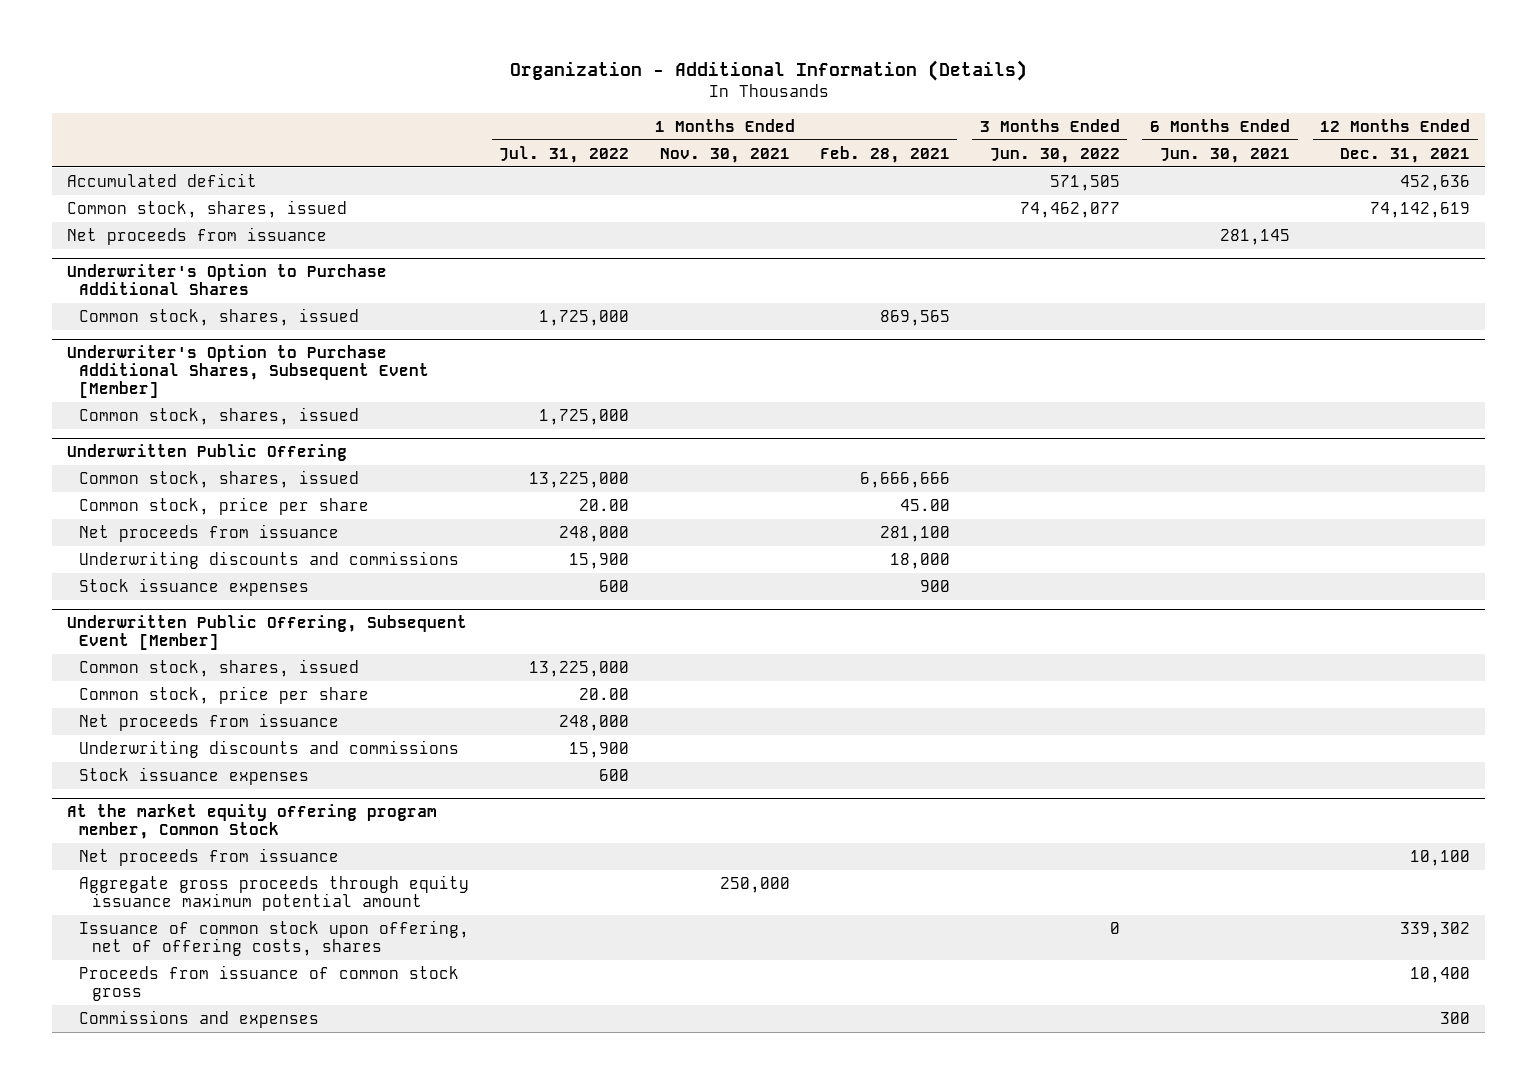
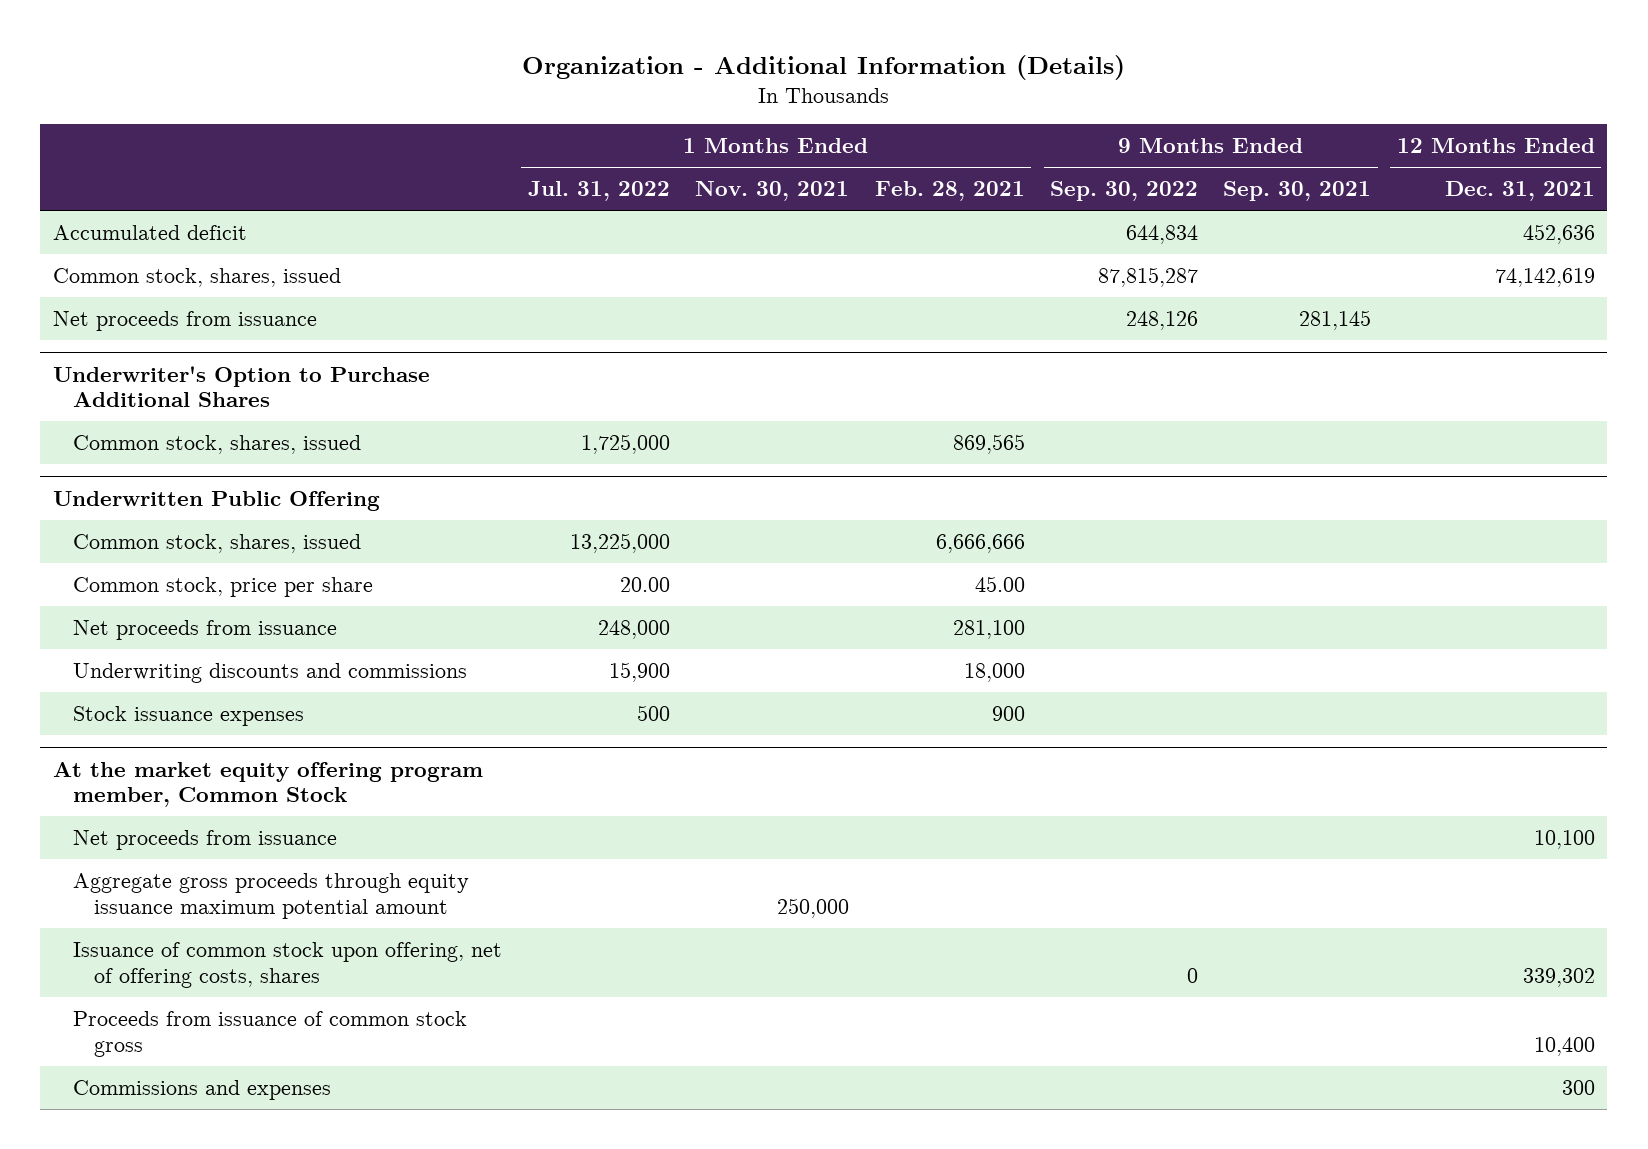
- | 1 Months Ended Jul. 31, 2022 | 1 Months Ended Nov. 30, 2021 | 1 Months Ended Feb. 28, 2021 | 3 Months Ended Jun. 30, 2022 | 6 Months Ended Jun. 30, 2021 | 12 Months Ended Dec. 31, 2021
+ | 1 Months Ended Jul. 31, 2022 | 1 Months Ended Nov. 30, 2021 | 1 Months Ended Feb. 28, 2021 | 9 Months Ended Sep. 30, 2022 | 9 Months Ended Sep. 30, 2021 | 12 Months Ended Dec. 31, 2021
- Underwriter's Option to Purchase Additional Shares, Subsequent Event [Member]
- Common stock, shares, issued | 1,725,000 | | | | |
@ Underwritten Public Offering
- Stock issuance expenses | 600 | | 900 | | |
- Underwritten Public Offering, Subsequent Event [Member]
- Common stock, shares, issued | 13,225,000 | | | | |
- Common stock, price per share | 20.00 | | | | |
- Net proceeds from issuance | 248,000 | | | | |
- Underwriting discounts and commissions | 15,900 | | | | |
- Stock issuance expenses | 600 | | | | |
@ Underwritten Public Offering
+ Stock issuance expenses | 500 | | 900 | | |

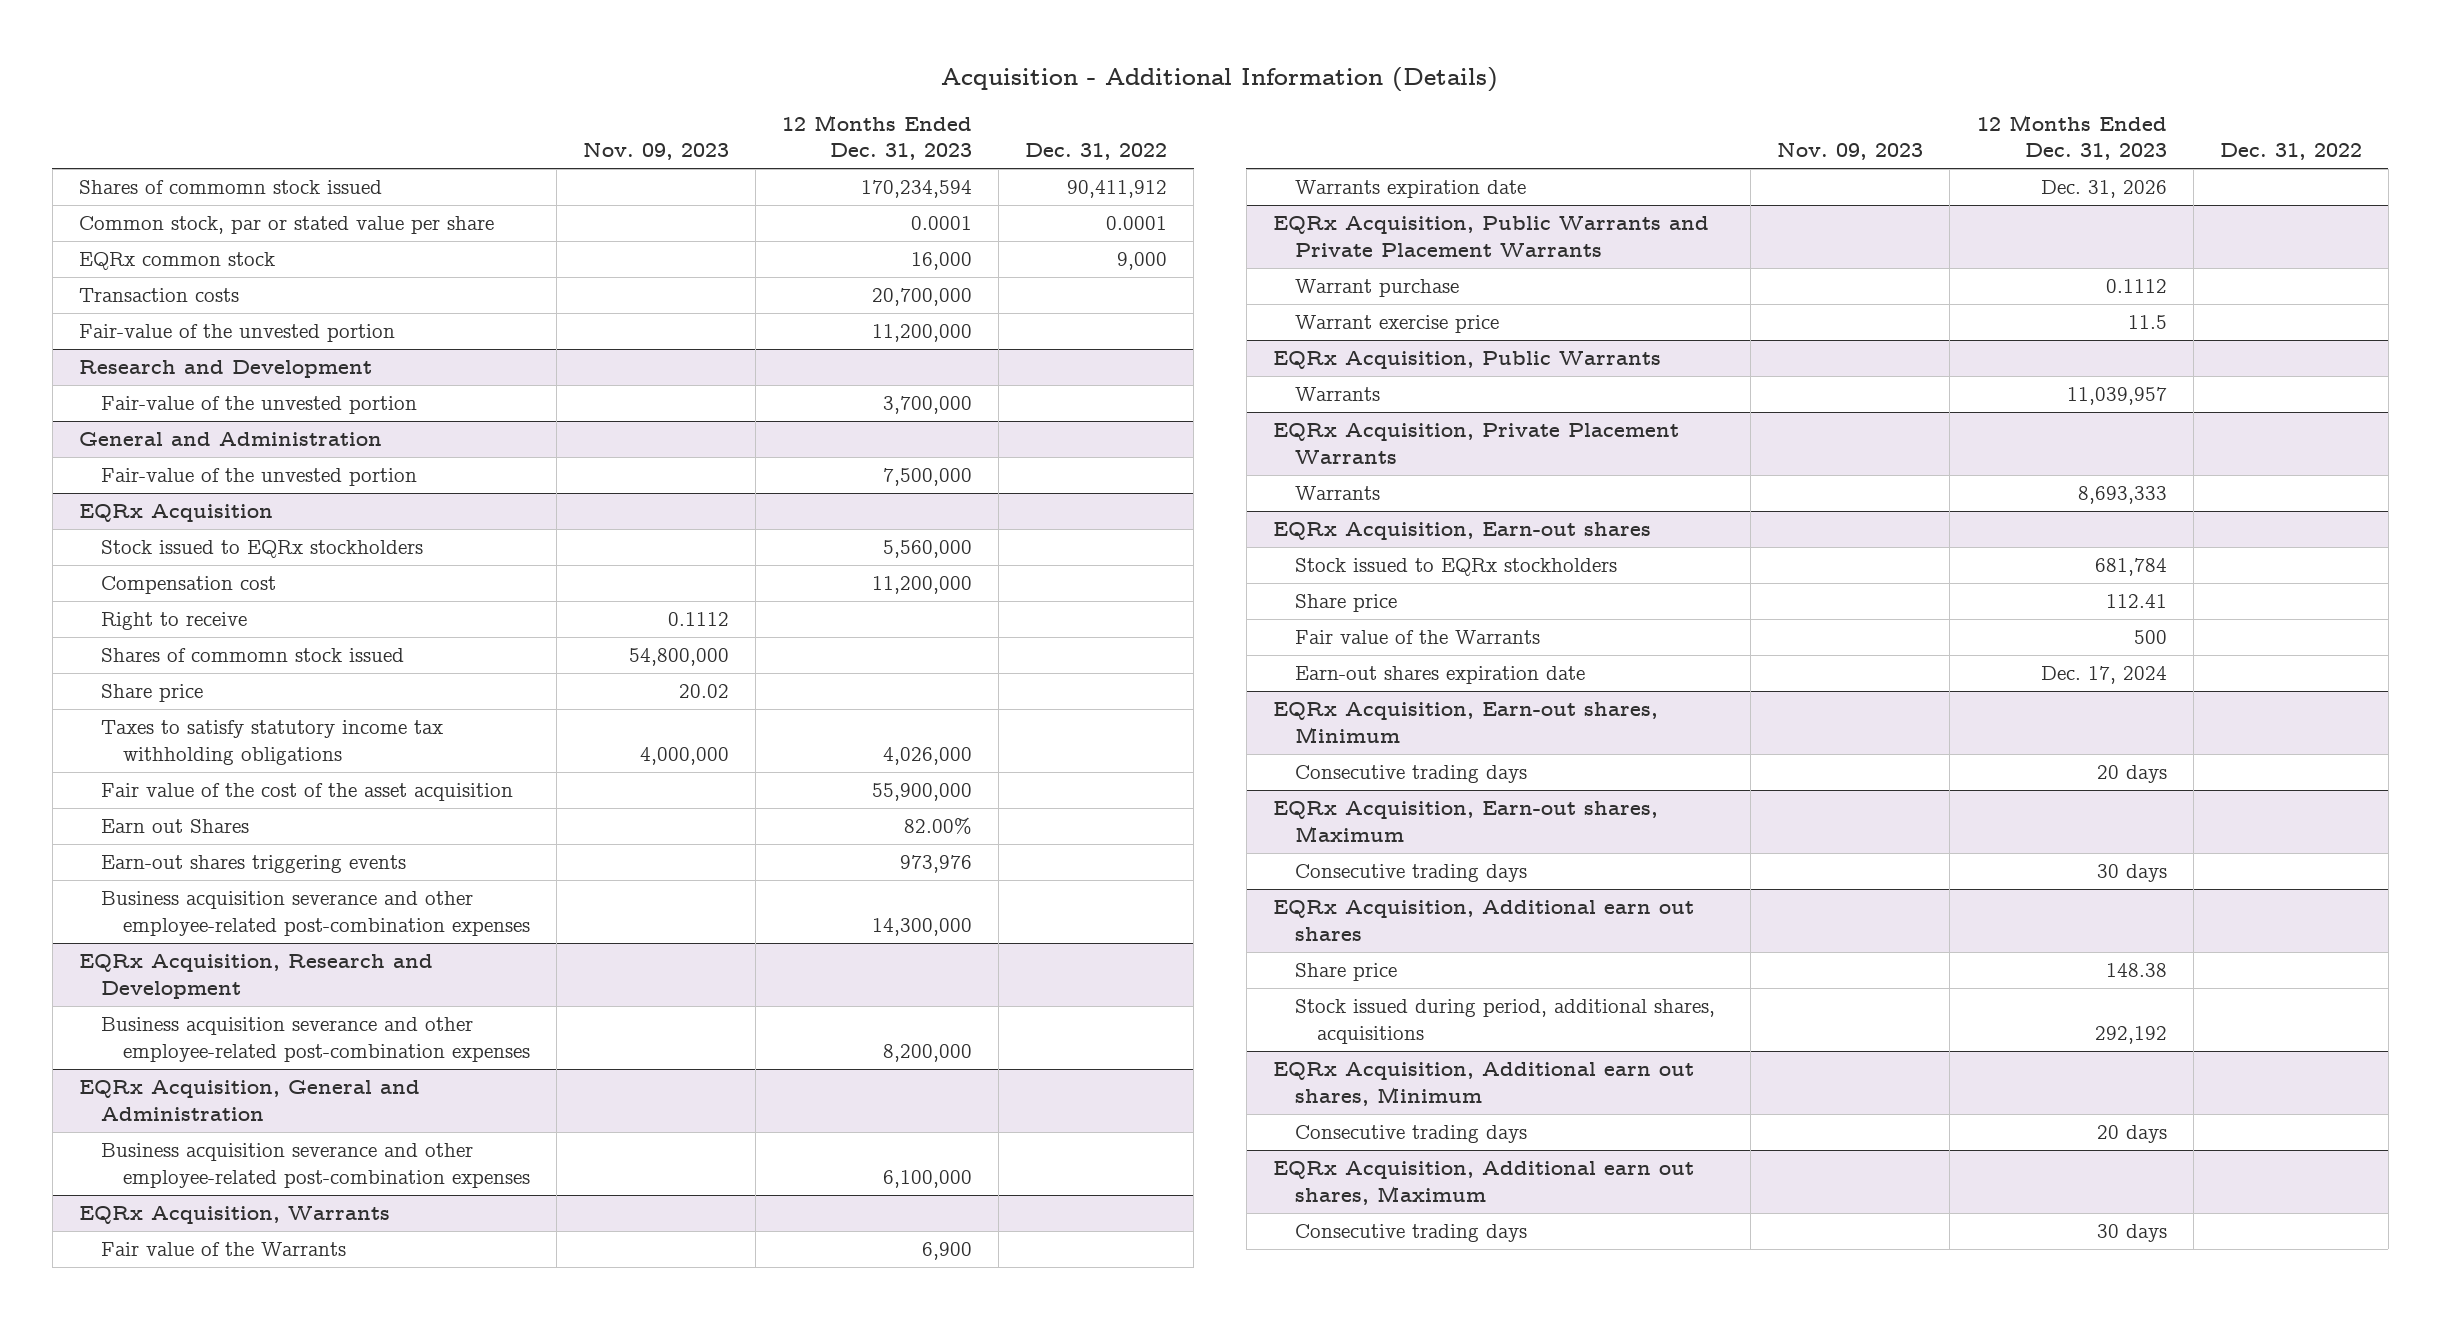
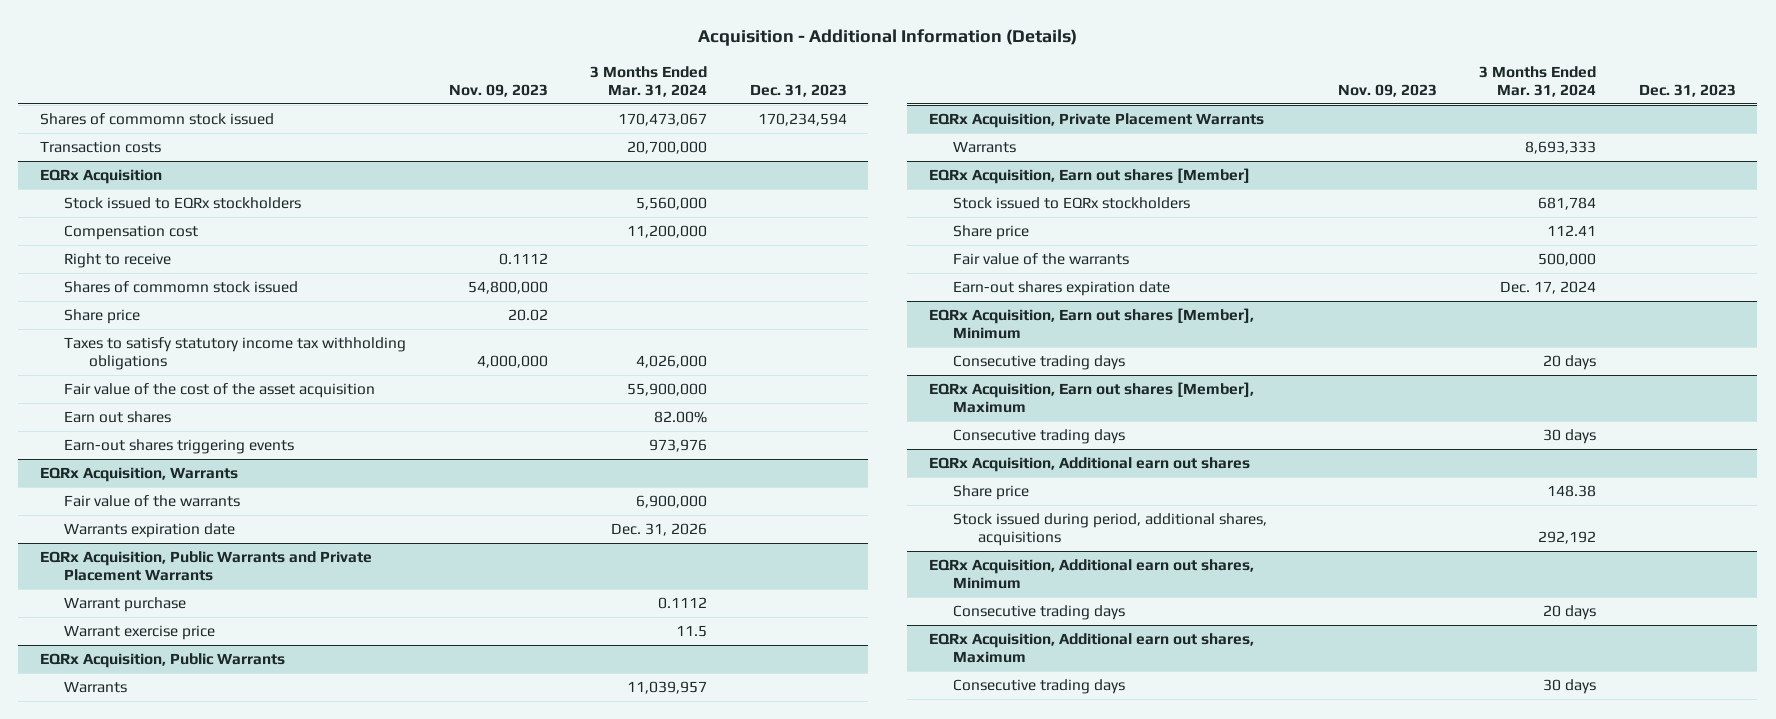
- | Nov. 09, 2023 | 12 Months Ended Dec. 31, 2023 | Dec. 31, 2022
+ | Nov. 09, 2023 | 3 Months Ended Mar. 31, 2024 | Dec. 31, 2023
- Common stock, par or stated value per share | | 0.0001 | 0.0001
- EQRx common stock | | 16,000 | 9,000
- Fair-value of the unvested portion | | 11,200,000 |
- Research and Development
- Fair-value of the unvested portion | | 3,700,000 |
- General and Administration
- Fair-value of the unvested portion | | 7,500,000 |
@ EQRx Acquisition
- Earn out Shares | | 82.00% |
+ Earn out shares | | 82.00% |
- Business acquisition severance and other employee-related post-combination expenses | | 14,300,000 |
- EQRx Acquisition, Research and Development
- Business acquisition severance and other employee-related post-combination expenses | | 8,200,000 |
- EQRx Acquisition, General and Administration
- Business acquisition severance and other employee-related post-combination expenses | | 6,100,000 |
@ EQRx Acquisition, Warrants
- Fair value of the Warrants | | 6,900 |
+ Fair value of the warrants | | 6,900,000 |
- EQRx Acquisition, Earn-out shares
+ EQRx Acquisition, Earn out shares [Member]
- Fair value of the Warrants | | 500 |
+ Fair value of the warrants | | 500,000 |
- EQRx Acquisition, Earn-out shares, Minimum
+ EQRx Acquisition, Earn out shares [Member], Minimum
- EQRx Acquisition, Earn-out shares, Maximum
+ EQRx Acquisition, Earn out shares [Member], Maximum

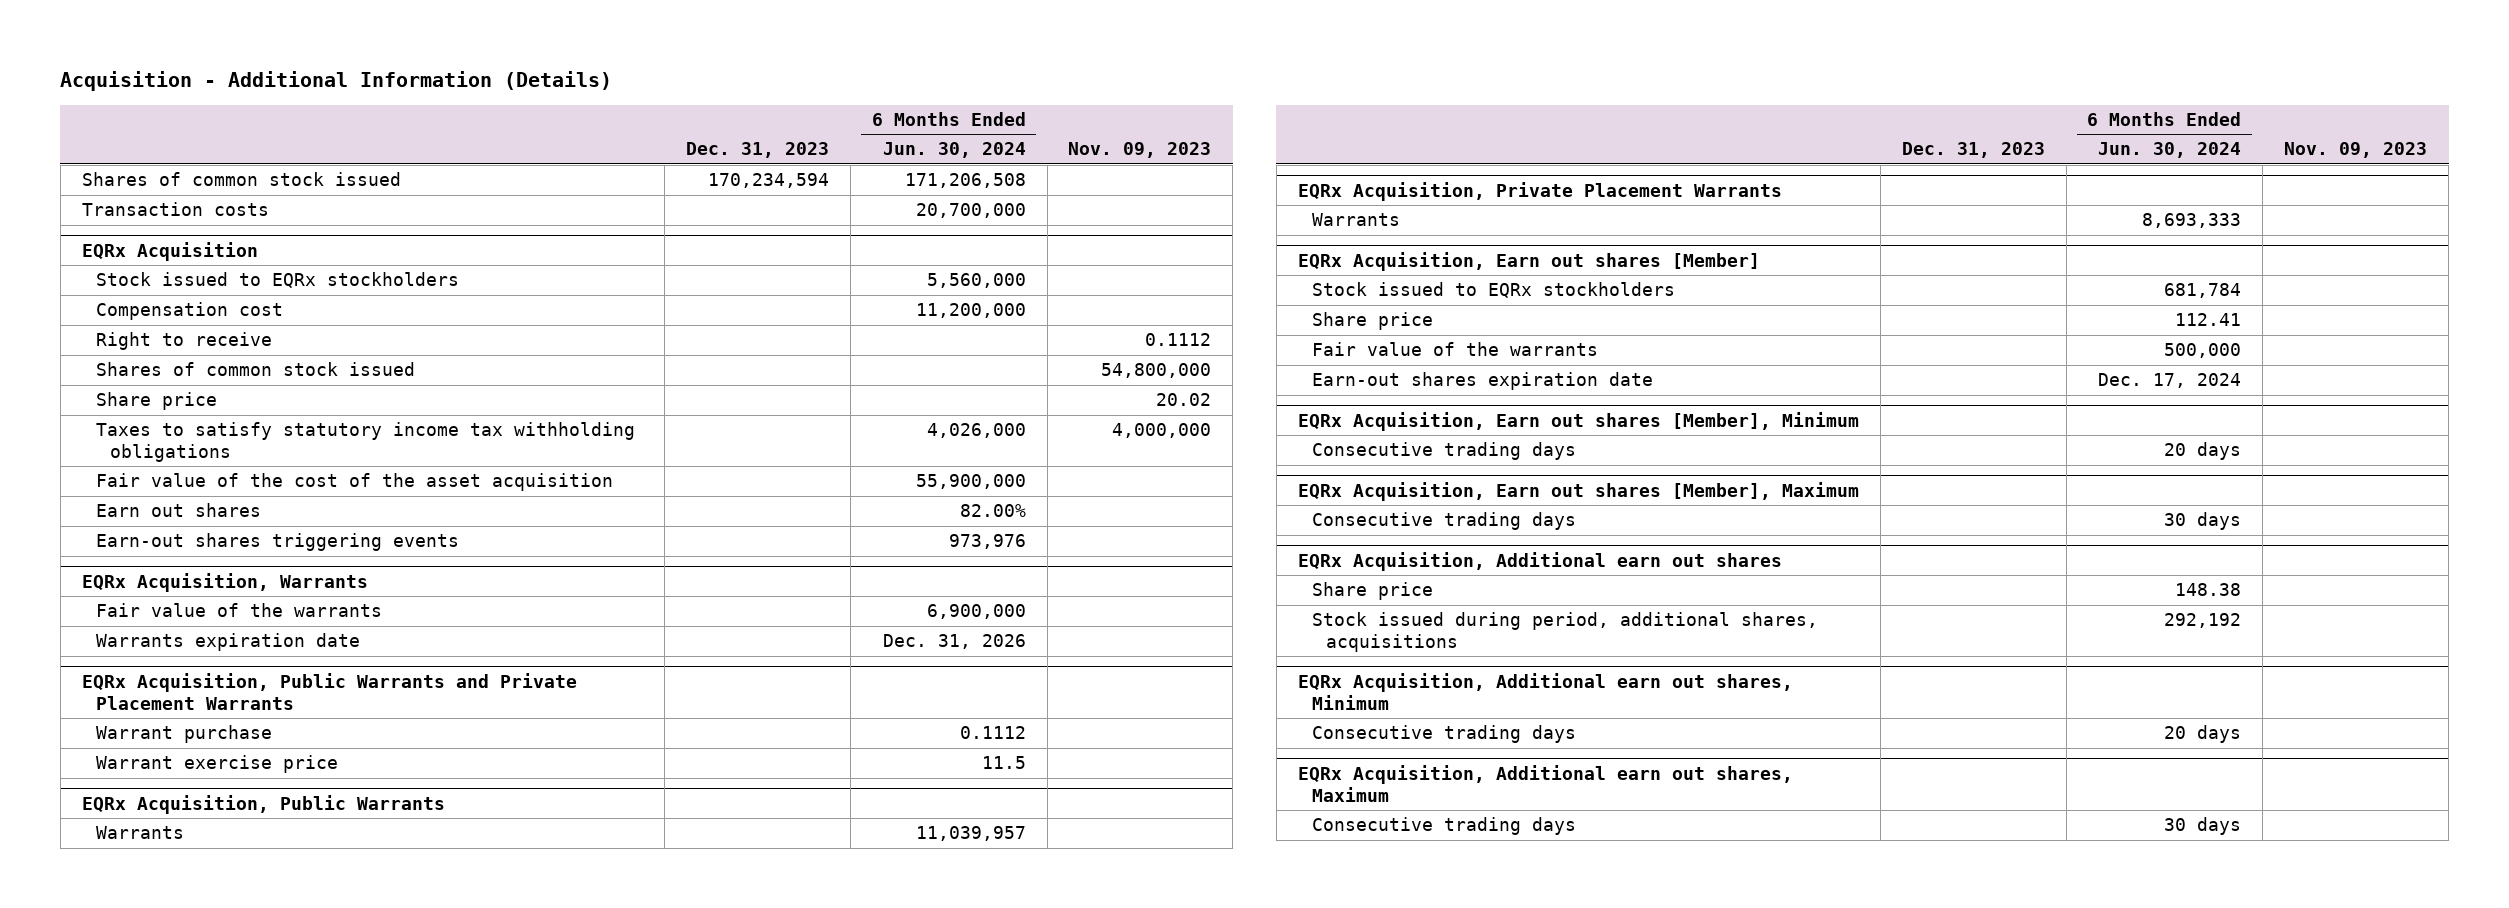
- | Nov. 09, 2023 | 3 Months Ended Mar. 31, 2024 | Dec. 31, 2023
+ | Dec. 31, 2023 | 6 Months Ended Jun. 30, 2024 | Nov. 09, 2023
- Shares of commomn stock issued | | 170,473,067 | 170,234,594
+ Shares of common stock issued | 170,234,594 | 171,206,508 |
@ EQRx Acquisition
- Shares of commomn stock issued | 54,800,000 | |
+ Shares of common stock issued | | | 54,800,000

